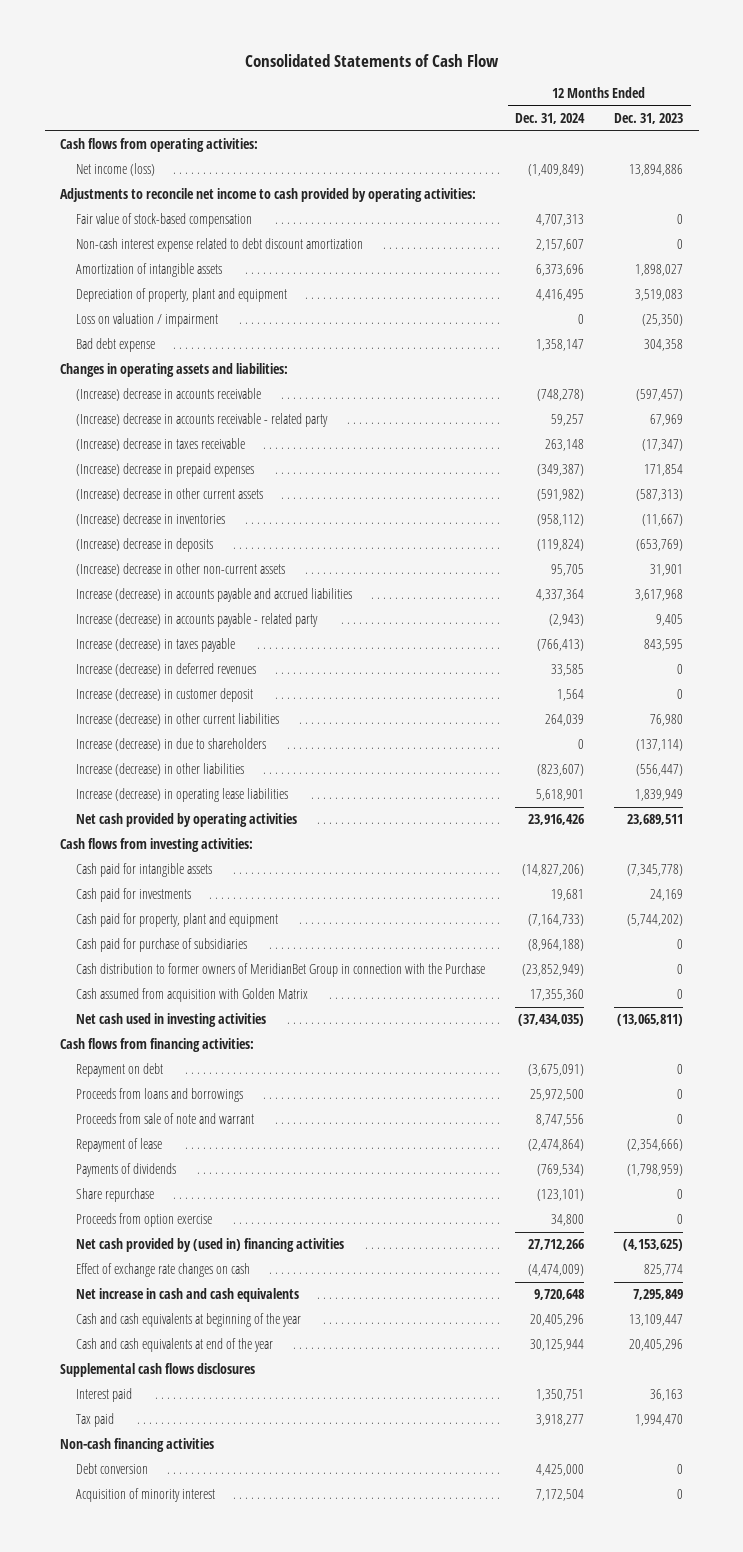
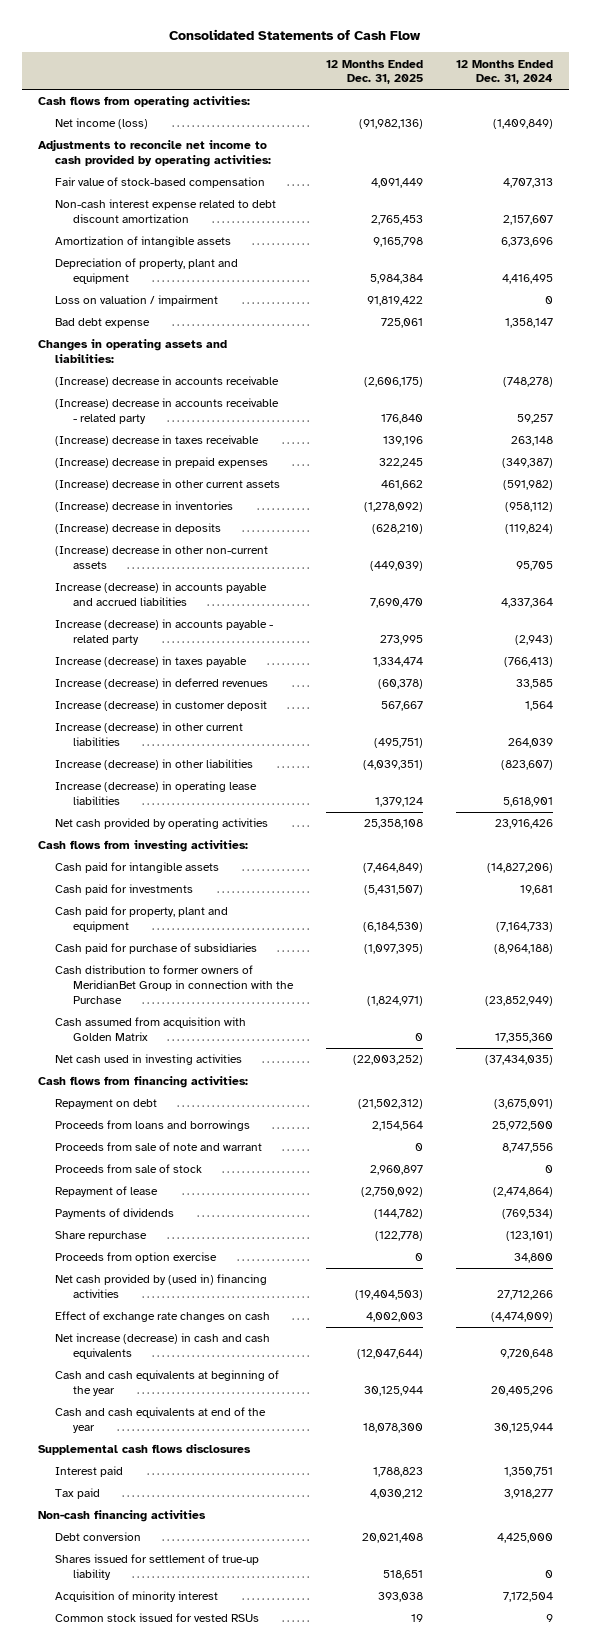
- | 12 Months Ended Dec. 31, 2024 | 12 Months Ended Dec. 31, 2023
+ | 12 Months Ended Dec. 31, 2025 | 12 Months Ended Dec. 31, 2024
- Increase (decrease) in due to shareholders | 0 | (137,114)
+ Proceeds from sale of stock | 2,960,897 | 0
- Net increase in cash and cash equivalents | 9,720,648 | 7,295,849
+ Net increase (decrease) in cash and cash equivalents | (12,047,644) | 9,720,648
+ Shares issued for settlement of true-up liability | 518,651 | 0
+ Common stock issued for vested RSUs | 19 | 9

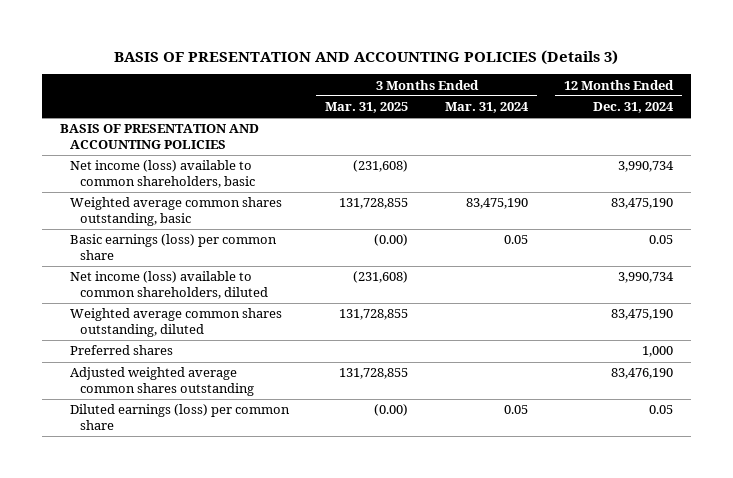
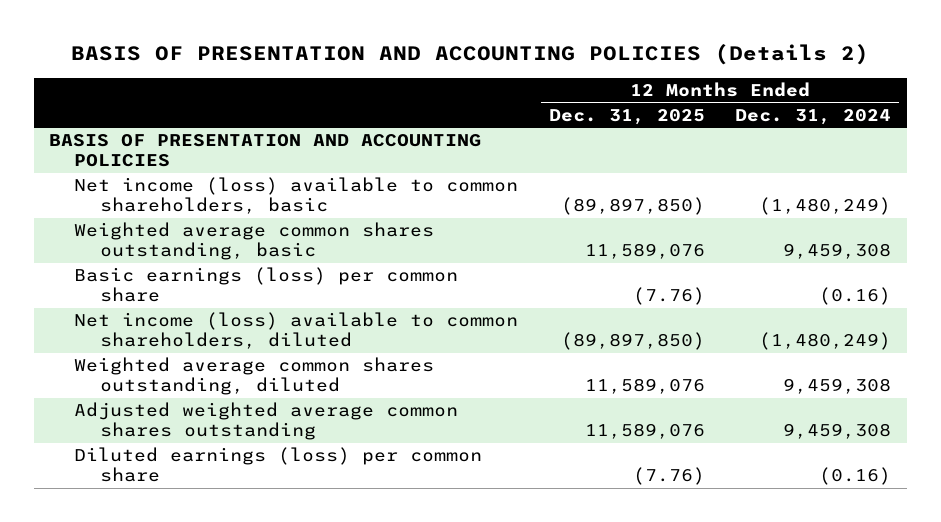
- BASIS OF PRESENTATION AND ACCOUNTING POLICIES (Details 3)
+ BASIS OF PRESENTATION AND ACCOUNTING POLICIES (Details 2)
- | 3 Months Ended Mar. 31, 2025 | 3 Months Ended Mar. 31, 2024 | 12 Months Ended Dec. 31, 2024
+ | 12 Months Ended Dec. 31, 2025 | 12 Months Ended Dec. 31, 2024
- Net income (loss) available to common shareholders, basic | (231,608) | | 3,990,734
- Weighted average common shares outstanding, basic | 131,728,855 | 83,475,190 | 83,475,190
- Basic earnings (loss) per common share | (0.00) | 0.05 | 0.05
- Net income (loss) available to common shareholders, diluted | (231,608) | | 3,990,734
- Weighted average common shares outstanding, diluted | 131,728,855 | | 83,475,190
- Preferred shares | | | 1,000
- Adjusted weighted average common shares outstanding | 131,728,855 | | 83,476,190
- Diluted earnings (loss) per common share | (0.00) | 0.05 | 0.05
+ Net income (loss) available to common shareholders, basic | (89,897,850) | (1,480,249)
+ Weighted average common shares outstanding, basic | 11,589,076 | 9,459,308
+ Basic earnings (loss) per common share | (7.76) | (0.16)
+ Net income (loss) available to common shareholders, diluted | (89,897,850) | (1,480,249)
+ Weighted average common shares outstanding, diluted | 11,589,076 | 9,459,308
+ Adjusted weighted average common shares outstanding | 11,589,076 | 9,459,308
+ Diluted earnings (loss) per common share | (7.76) | (0.16)

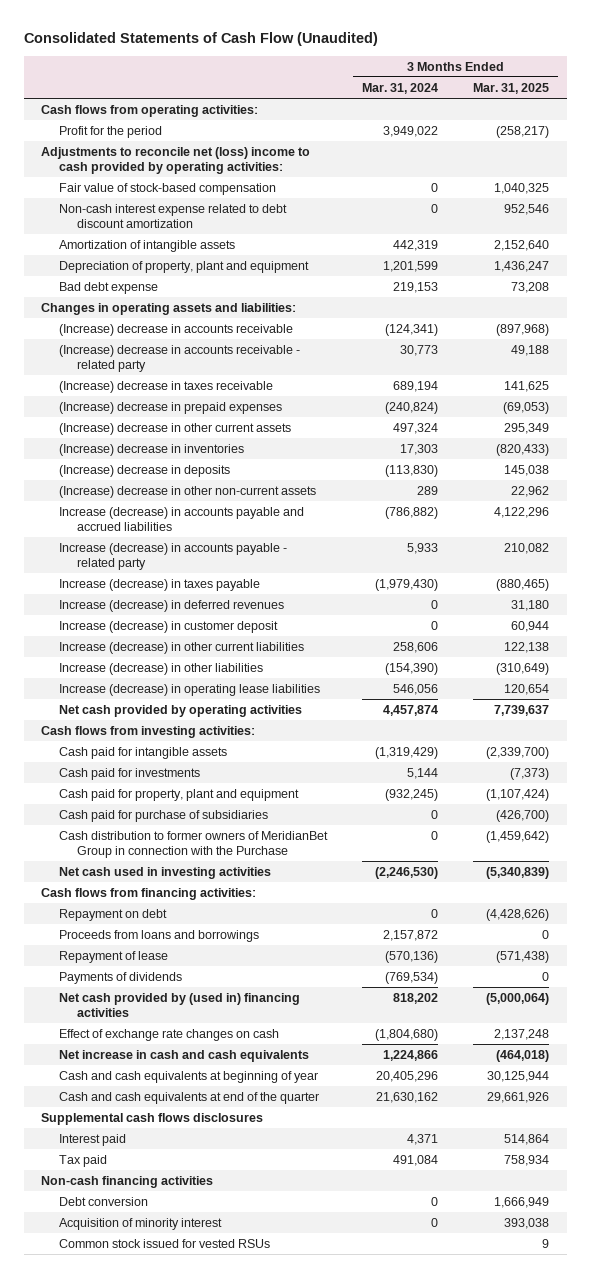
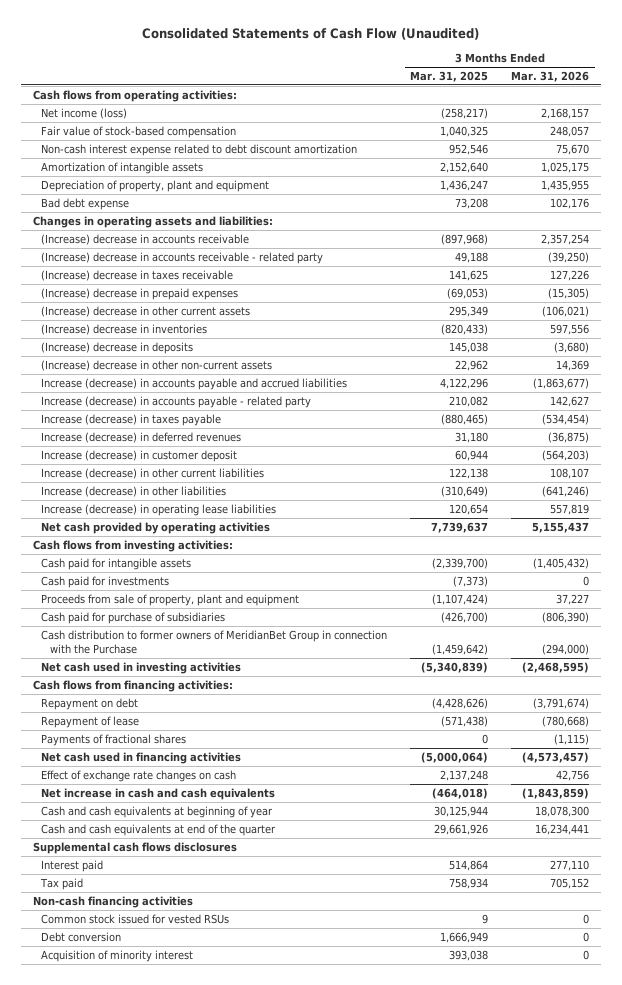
- | 3 Months Ended Mar. 31, 2024 | 3 Months Ended Mar. 31, 2025
+ | 3 Months Ended Mar. 31, 2025 | 3 Months Ended Mar. 31, 2026
- Profit for the period | 3,949,022 | (258,217)
- Adjustments to reconcile net (loss) income to cash provided by operating activities:
+ Net income (loss) | (258,217) | 2,168,157
- Cash paid for property, plant and equipment | (932,245) | (1,107,424)
+ Proceeds from sale of property, plant and equipment | (1,107,424) | 37,227
- Proceeds from loans and borrowings | 2,157,872 | 0
- Payments of dividends | (769,534) | 0
- Net cash provided by (used in) financing activities | 818,202 | (5,000,064)
+ Payments of fractional shares | 0 | (1,115)
+ Net cash used in financing activities | (5,000,064) | (4,573,457)
moved up: Common stock issued for vested RSUs | 9 | 0

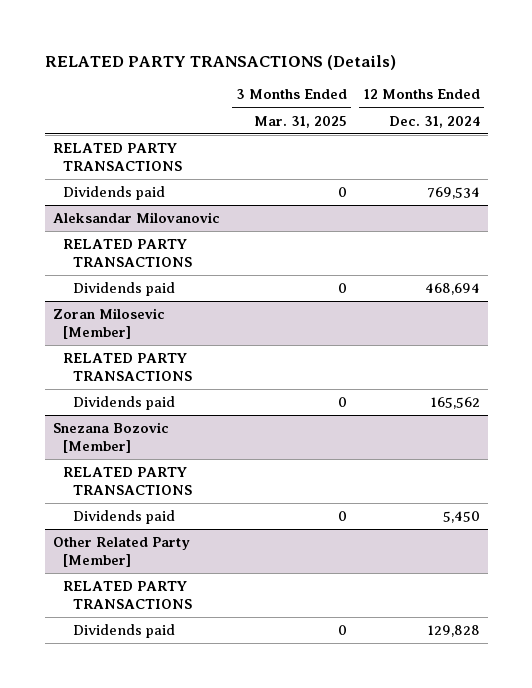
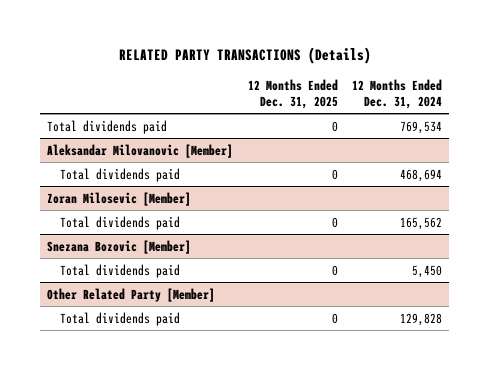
- | 3 Months Ended Mar. 31, 2025 | 12 Months Ended Dec. 31, 2024
+ | 12 Months Ended Dec. 31, 2025 | 12 Months Ended Dec. 31, 2024
- RELATED PARTY TRANSACTIONS
- Dividends paid | 0 | 769,534
- Aleksandar Milovanovic
- RELATED PARTY TRANSACTIONS
- Dividends paid | 0 | 468,694
+ Total dividends paid | 0 | 769,534
+ Aleksandar Milovanovic [Member]
+ Total dividends paid | 0 | 468,694
@ Zoran Milosevic [Member]
- RELATED PARTY TRANSACTIONS
- Dividends paid | 0 | 165,562
+ Total dividends paid | 0 | 165,562
@ Snezana Bozovic [Member]
- RELATED PARTY TRANSACTIONS
- Dividends paid | 0 | 5,450
+ Total dividends paid | 0 | 5,450
@ Other Related Party [Member]
- RELATED PARTY TRANSACTIONS
- Dividends paid | 0 | 129,828
+ Total dividends paid | 0 | 129,828

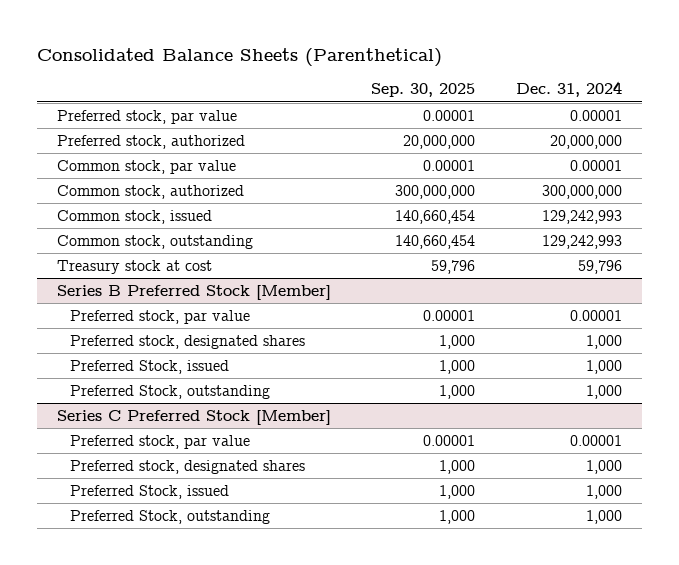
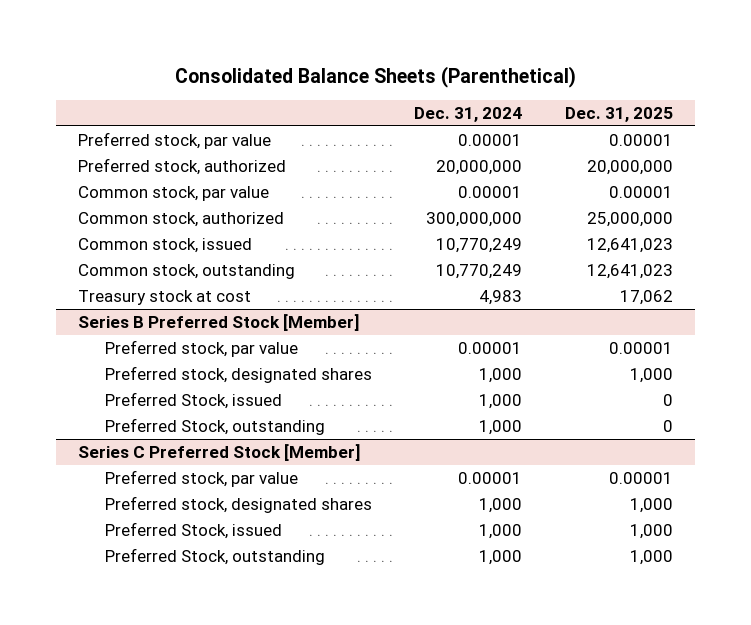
- | Sep. 30, 2025 | Dec. 31, 2024
+ | Dec. 31, 2024 | Dec. 31, 2025
- Common stock, issued | 140,660,454 | 129,242,993
- Common stock, outstanding | 140,660,454 | 129,242,993
- Treasury stock at cost | 59,796 | 59,796
+ Common stock, issued | 10,770,249 | 12,641,023
+ Common stock, outstanding | 10,770,249 | 12,641,023
+ Treasury stock at cost | 4,983 | 17,062

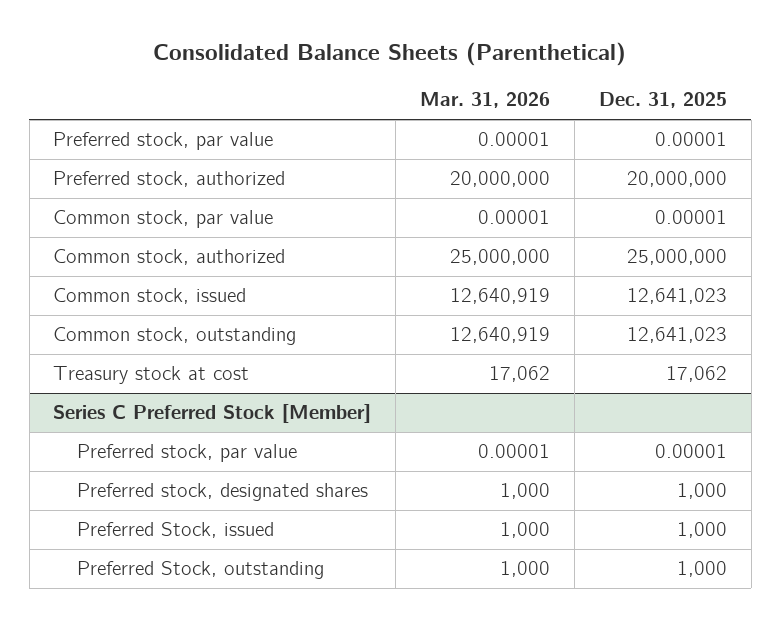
- | Dec. 31, 2024 | Dec. 31, 2025
+ | Mar. 31, 2026 | Dec. 31, 2025
- Series B Preferred Stock [Member]
- Preferred stock, par value | 0.00001 | 0.00001
- Preferred stock, designated shares | 1,000 | 1,000
- Preferred Stock, issued | 1,000 | 0
- Preferred Stock, outstanding | 1,000 | 0

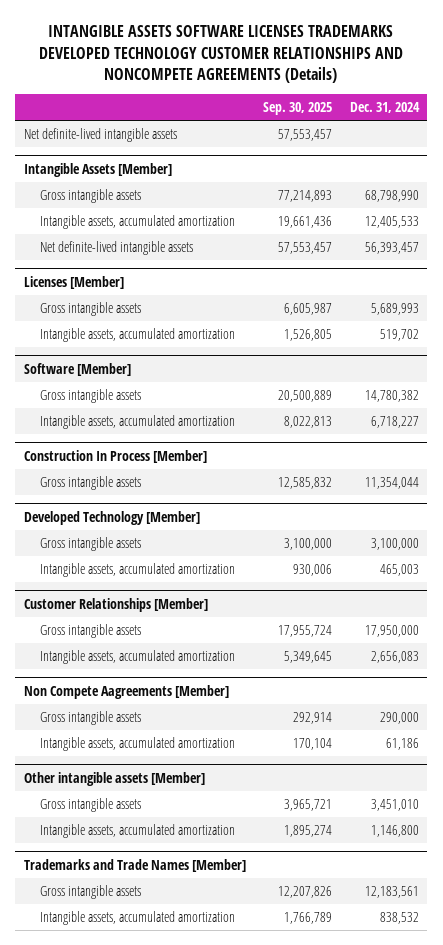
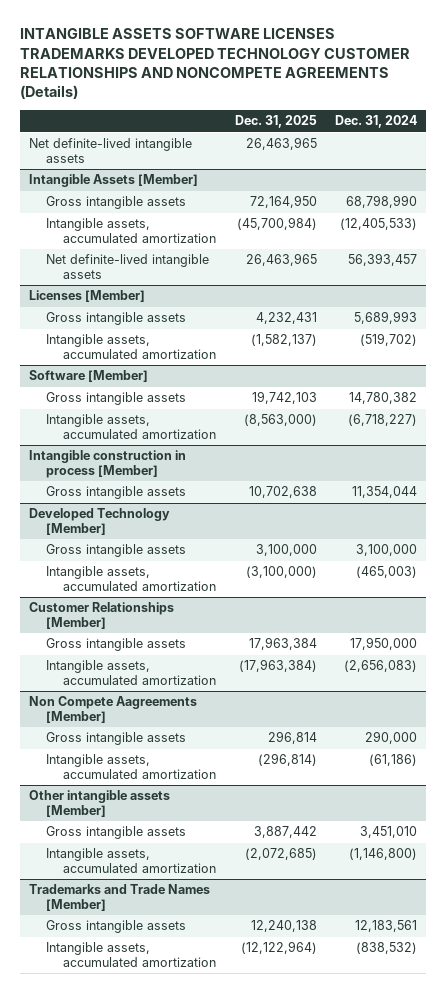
- | Sep. 30, 2025 | Dec. 31, 2024
+ | Dec. 31, 2025 | Dec. 31, 2024
@ Intangible Assets [Member]
- Intangible assets, accumulated amortization | 19,661,436 | 12,405,533
+ Intangible assets, accumulated amortization | (45,700,984) | (12,405,533)
@ Licenses [Member]
- Intangible assets, accumulated amortization | 1,526,805 | 519,702
+ Intangible assets, accumulated amortization | (1,582,137) | (519,702)
@ Software [Member]
- Intangible assets, accumulated amortization | 8,022,813 | 6,718,227
- Construction In Process [Member]
@ Software [Member]
+ Intangible assets, accumulated amortization | (8,563,000) | (6,718,227)
+ Intangible construction in process [Member]
@ Developed Technology [Member]
- Intangible assets, accumulated amortization | 930,006 | 465,003
+ Intangible assets, accumulated amortization | (3,100,000) | (465,003)
@ Customer Relationships [Member]
- Intangible assets, accumulated amortization | 5,349,645 | 2,656,083
+ Intangible assets, accumulated amortization | (17,963,384) | (2,656,083)
@ Non Compete Aagreements [Member]
- Intangible assets, accumulated amortization | 170,104 | 61,186
+ Intangible assets, accumulated amortization | (296,814) | (61,186)
@ Other intangible assets [Member]
- Intangible assets, accumulated amortization | 1,895,274 | 1,146,800
+ Intangible assets, accumulated amortization | (2,072,685) | (1,146,800)
@ Trademarks and Trade Names [Member]
- Intangible assets, accumulated amortization | 1,766,789 | 838,532
+ Intangible assets, accumulated amortization | (12,122,964) | (838,532)

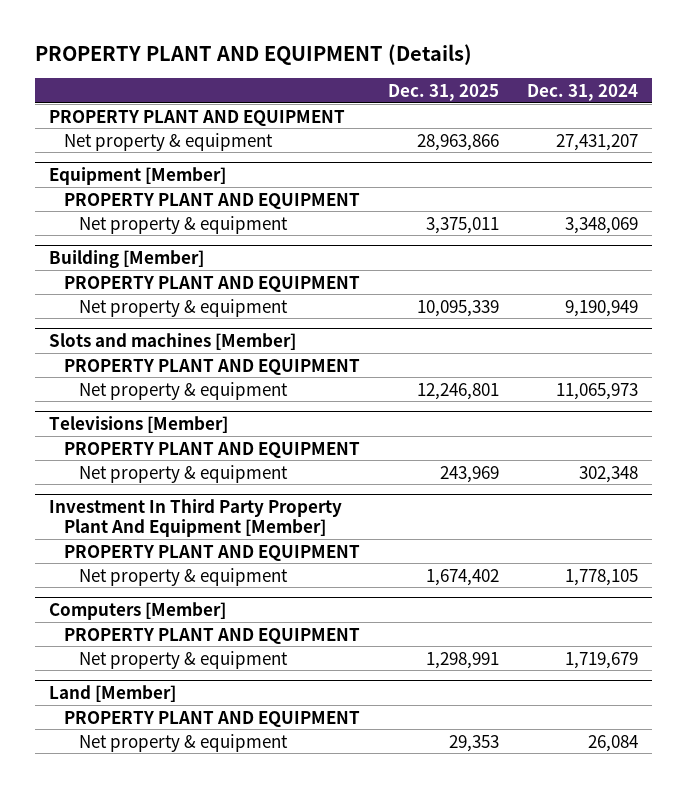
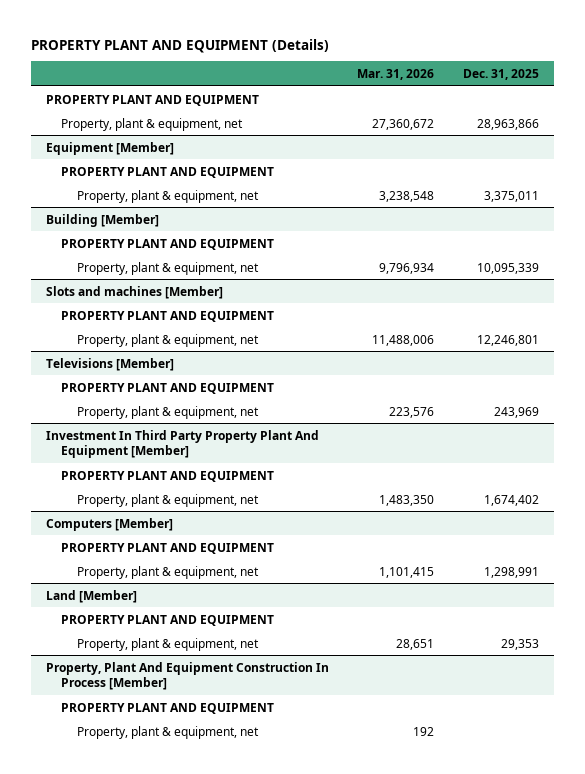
- | Dec. 31, 2025 | Dec. 31, 2024
+ | Mar. 31, 2026 | Dec. 31, 2025
- Net property & equipment | 28,963,866 | 27,431,207
+ Property, plant & equipment, net | 27,360,672 | 28,963,866
@ Equipment [Member]
- Net property & equipment | 3,375,011 | 3,348,069
+ Property, plant & equipment, net | 3,238,548 | 3,375,011
@ Building [Member]
- Net property & equipment | 10,095,339 | 9,190,949
+ Property, plant & equipment, net | 9,796,934 | 10,095,339
@ Slots and machines [Member]
- Net property & equipment | 12,246,801 | 11,065,973
+ Property, plant & equipment, net | 11,488,006 | 12,246,801
@ Televisions [Member]
- Net property & equipment | 243,969 | 302,348
+ Property, plant & equipment, net | 223,576 | 243,969
@ Investment In Third Party Property Plant And Equipment [Member]
- Net property & equipment | 1,674,402 | 1,778,105
+ Property, plant & equipment, net | 1,483,350 | 1,674,402
@ Computers [Member]
- Net property & equipment | 1,298,991 | 1,719,679
+ Property, plant & equipment, net | 1,101,415 | 1,298,991
@ Land [Member]
- Net property & equipment | 29,353 | 26,084
+ Property, plant & equipment, net | 28,651 | 29,353
+ Property, Plant And Equipment Construction In Process [Member]
+ PROPERTY PLANT AND EQUIPMENT
+ Property, plant & equipment, net | 192 |

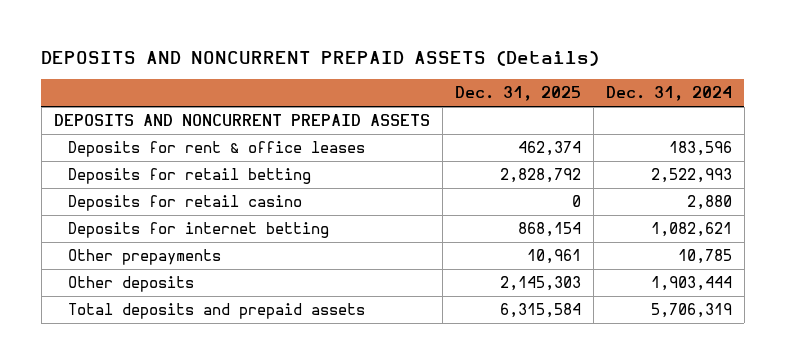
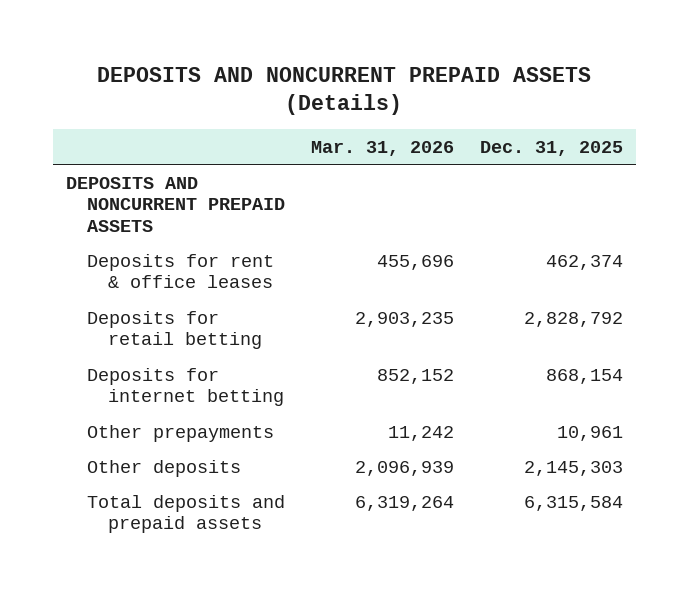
- | Dec. 31, 2025 | Dec. 31, 2024
+ | Mar. 31, 2026 | Dec. 31, 2025
- Deposits for retail casino | 0 | 2,880

